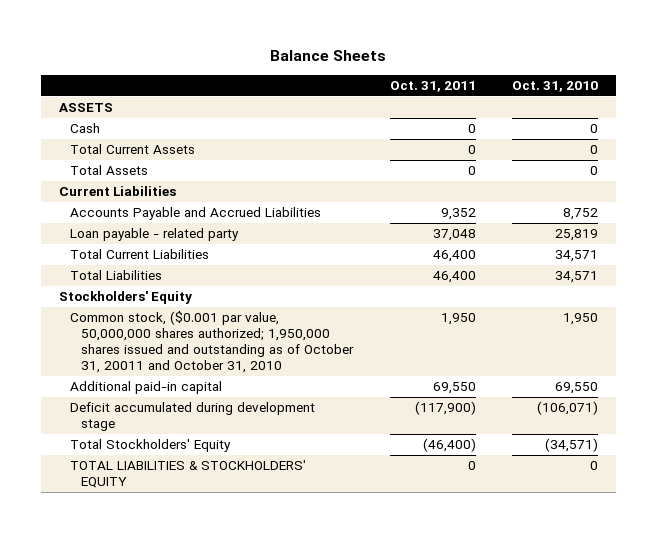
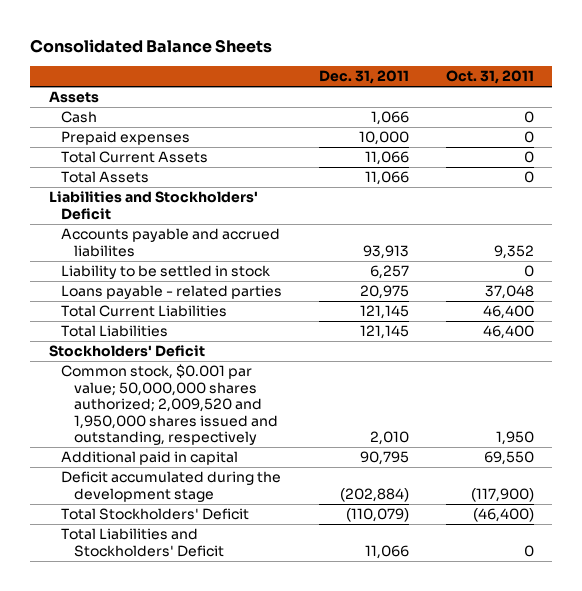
- Balance Sheets
+ Consolidated Balance Sheets
- | Oct. 31, 2011 | Oct. 31, 2010
+ | Dec. 31, 2011 | Oct. 31, 2011
- ASSETS
+ Assets
+ Prepaid expenses | 10,000 | 0
- Current Liabilities
- Accounts Payable and Accrued Liabilities | 9,352 | 8,752
- Loan payable - related party | 37,048 | 25,819
+ Liabilities and Stockholders' Deficit
+ Accounts payable and accrued liabilites | 93,913 | 9,352
+ Liability to be settled in stock | 6,257 | 0
+ Loans payable - related parties | 20,975 | 37,048
- Stockholders' Equity
- Common stock, ($0.001 par value, 50,000,000 shares authorized; 1,950,000 shares issued and outstanding as of October 31, 20011 and October 31, 2010 | 1,950 | 1,950
- Additional paid-in capital | 69,550 | 69,550
- Deficit accumulated during development stage | (117,900) | (106,071)
- Total Stockholders' Equity | (46,400) | (34,571)
- TOTAL LIABILITIES & STOCKHOLDERS' EQUITY | 0 | 0
+ Stockholders' Deficit
+ Common stock, $0.001 par value; 50,000,000 shares authorized; 2,009,520 and 1,950,000 shares issued and outstanding, respectively | 2,010 | 1,950
+ Additional paid in capital | 90,795 | 69,550
+ Deficit accumulated during the development stage | (202,884) | (117,900)
+ Total Stockholders' Deficit | (110,079) | (46,400)
+ Total Liabilities and Stockholders' Deficit | 11,066 | 0

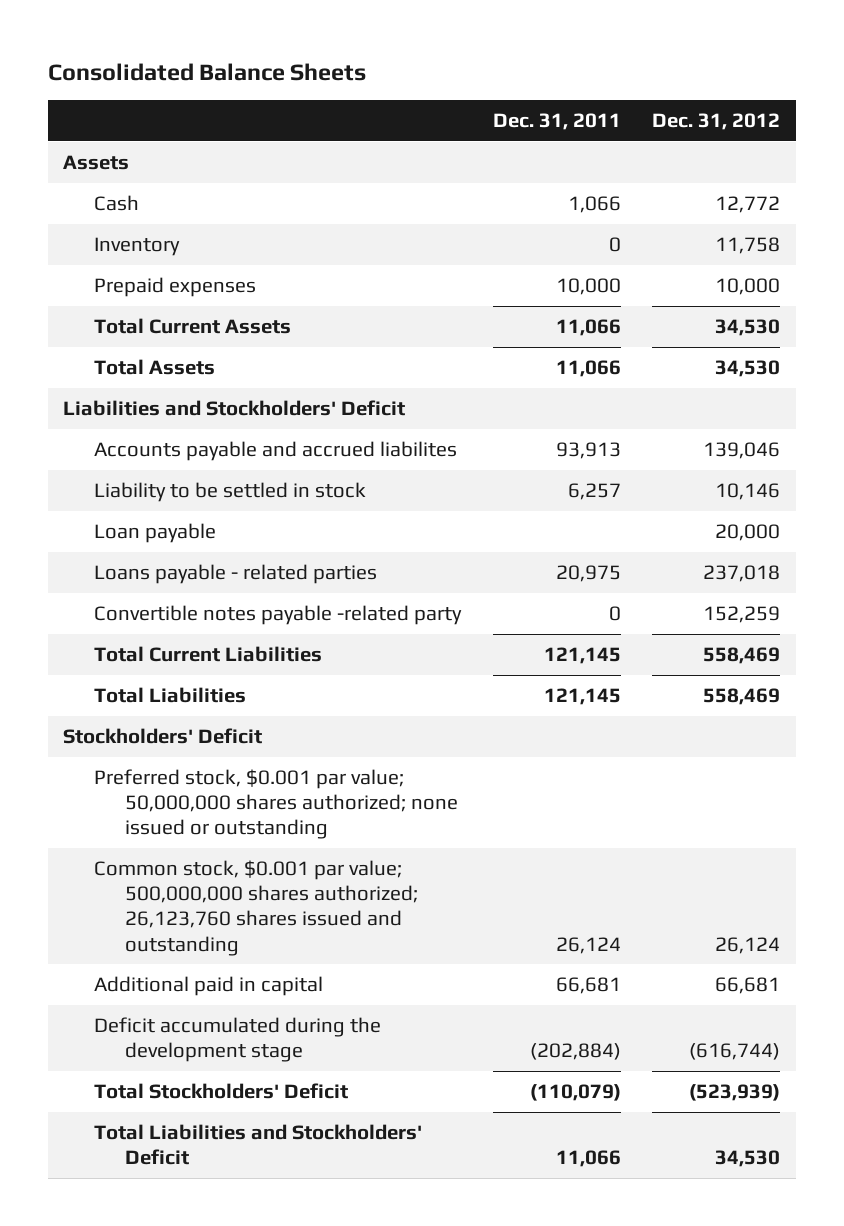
- | Dec. 31, 2011 | Oct. 31, 2011
+ | Dec. 31, 2011 | Dec. 31, 2012
+ Inventory | 0 | 11,758
+ Loan payable | | 20,000
+ Convertible notes payable -related party | 0 | 152,259
- Common stock, $0.001 par value; 50,000,000 shares authorized; 2,009,520 and 1,950,000 shares issued and outstanding, respectively | 2,010 | 1,950
- Additional paid in capital | 90,795 | 69,550
+ Preferred stock, $0.001 par value; 50,000,000 shares authorized; none issued or outstanding
+ Common stock, $0.001 par value; 500,000,000 shares authorized; 26,123,760 shares issued and outstanding | 26,124 | 26,124
+ Additional paid in capital | 66,681 | 66,681

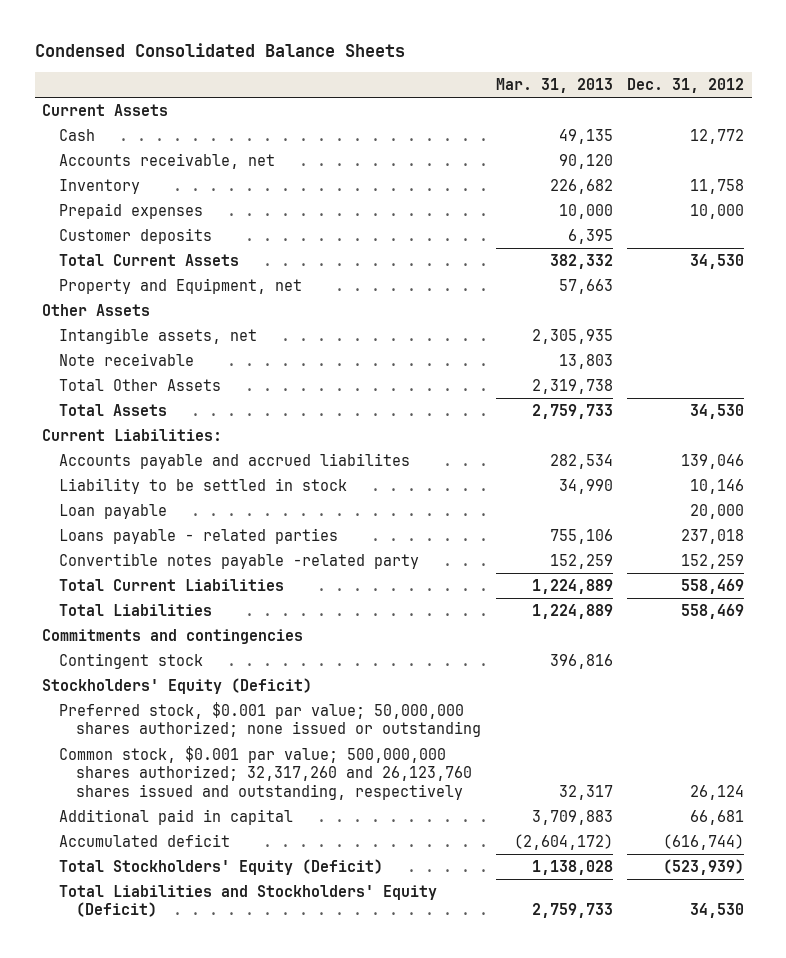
- Consolidated Balance Sheets
+ Condensed Consolidated Balance Sheets
- | Dec. 31, 2011 | Dec. 31, 2012
+ | Mar. 31, 2013 | Dec. 31, 2012
- Assets
+ Current Assets
+ Accounts receivable, net | 90,120 |
+ Customer deposits | 6,395 |
+ Property and Equipment, net | 57,663 |
+ Other Assets
+ Intangible assets, net | 2,305,935 |
+ Note receivable | 13,803 |
+ Total Other Assets | 2,319,738 |
- Liabilities and Stockholders' Deficit
+ Current Liabilities:
- Stockholders' Deficit
+ Commitments and contingencies
+ Contingent stock | 396,816 |
+ Stockholders' Equity (Deficit)
- Common stock, $0.001 par value; 500,000,000 shares authorized; 26,123,760 shares issued and outstanding | 26,124 | 26,124
+ Common stock, $0.001 par value; 500,000,000 shares authorized; 32,317,260 and 26,123,760 shares issued and outstanding, respectively | 32,317 | 26,124
- Deficit accumulated during the development stage | (202,884) | (616,744)
- Total Stockholders' Deficit | (110,079) | (523,939)
- Total Liabilities and Stockholders' Deficit | 11,066 | 34,530
+ Accumulated deficit | (2,604,172) | (616,744)
+ Total Stockholders' Equity (Deficit) | 1,138,028 | (523,939)
+ Total Liabilities and Stockholders' Equity (Deficit) | 2,759,733 | 34,530

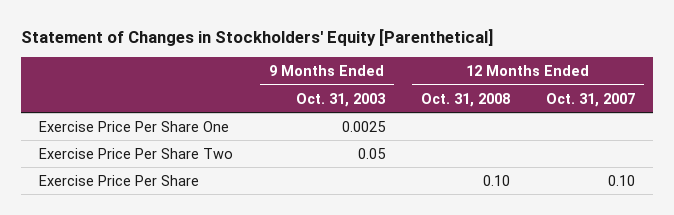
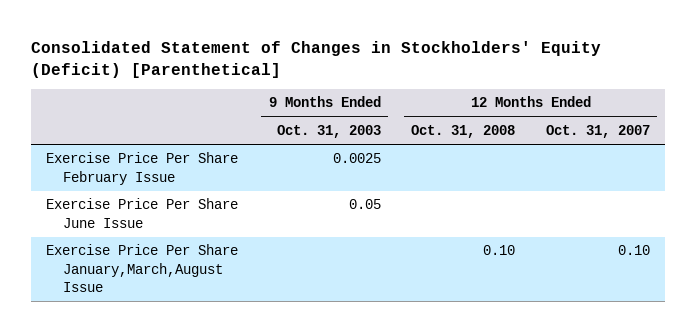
- Statement of Changes in Stockholders' Equity [Parenthetical]
+ Consolidated Statement of Changes in Stockholders' Equity (Deficit) [Parenthetical]
- Exercise Price Per Share One | 0.0025 | |
- Exercise Price Per Share Two | 0.05 | |
- Exercise Price Per Share | | 0.10 | 0.10
+ Exercise Price Per Share February Issue | 0.0025 | |
+ Exercise Price Per Share June Issue | 0.05 | |
+ Exercise Price Per Share January,March,August Issue | | 0.10 | 0.10

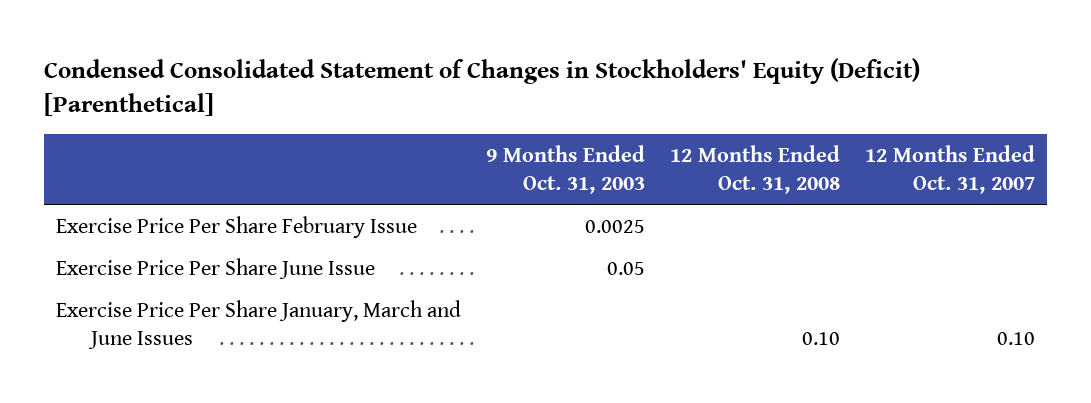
- Consolidated Statement of Changes in Stockholders' Equity (Deficit) [Parenthetical]
+ Condensed Consolidated Statement of Changes in Stockholders' Equity (Deficit) [Parenthetical]
- Exercise Price Per Share January,March,August Issue | | 0.10 | 0.10
+ Exercise Price Per Share January, March and June Issues | | 0.10 | 0.10

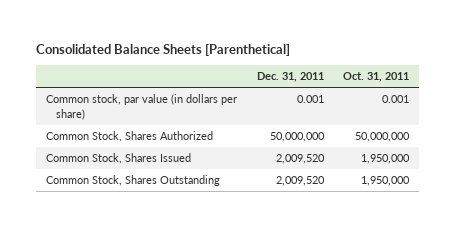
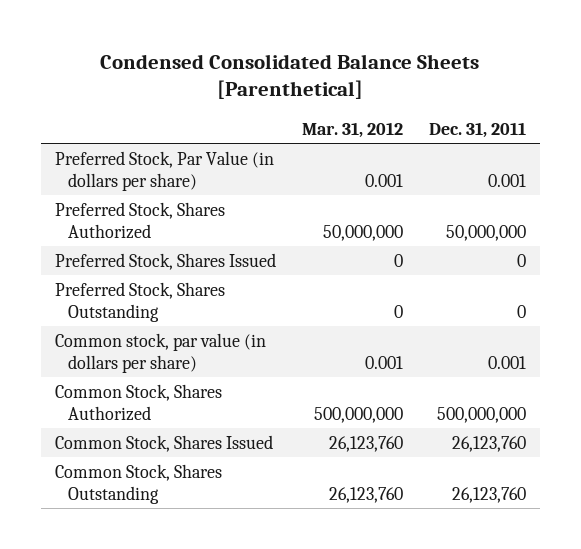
- Consolidated Balance Sheets [Parenthetical]
+ Condensed Consolidated Balance Sheets [Parenthetical]
- | Dec. 31, 2011 | Oct. 31, 2011
+ | Mar. 31, 2012 | Dec. 31, 2011
+ Preferred Stock, Par Value (in dollars per share) | 0.001 | 0.001
+ Preferred Stock, Shares Authorized | 50,000,000 | 50,000,000
+ Preferred Stock, Shares Issued | 0 | 0
+ Preferred Stock, Shares Outstanding | 0 | 0
- Common Stock, Shares Authorized | 50,000,000 | 50,000,000
- Common Stock, Shares Issued | 2,009,520 | 1,950,000
- Common Stock, Shares Outstanding | 2,009,520 | 1,950,000
+ Common Stock, Shares Authorized | 500,000,000 | 500,000,000
+ Common Stock, Shares Issued | 26,123,760 | 26,123,760
+ Common Stock, Shares Outstanding | 26,123,760 | 26,123,760

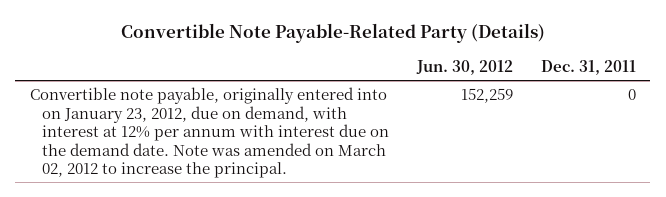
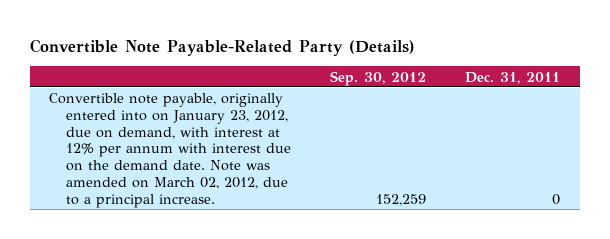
- | Jun. 30, 2012 | Dec. 31, 2011
+ | Sep. 30, 2012 | Dec. 31, 2011
- Convertible note payable, originally entered into on January 23, 2012, due on demand, with interest at 12% per annum with interest due on the demand date. Note was amended on March 02, 2012 to increase the principal. | 152,259 | 0
+ Convertible note payable, originally entered into on January 23, 2012, due on demand, with interest at 12% per annum with interest due on the demand date. Note was amended on March 02, 2012, due to a principal increase. | 152,259 | 0

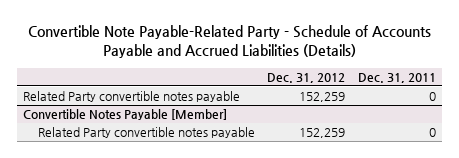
- Convertible Note Payable-Related Party (Details)
+ Convertible Note Payable-Related Party - Schedule of Accounts Payable and Accrued Liabilities (Details)
- | Sep. 30, 2012 | Dec. 31, 2011
+ | Dec. 31, 2012 | Dec. 31, 2011
- Convertible note payable, originally entered into on January 23, 2012, due on demand, with interest at 12% per annum with interest due on the demand date. Note was amended on March 02, 2012, due to a principal increase. | 152,259 | 0
+ Related Party convertible notes payable | 152,259 | 0
+ Convertible Notes Payable [Member]
+ Related Party convertible notes payable | 152,259 | 0

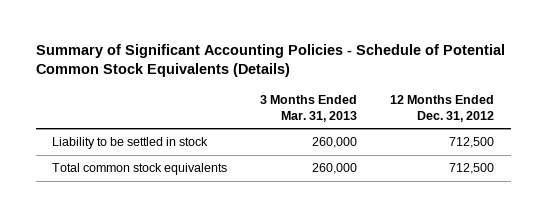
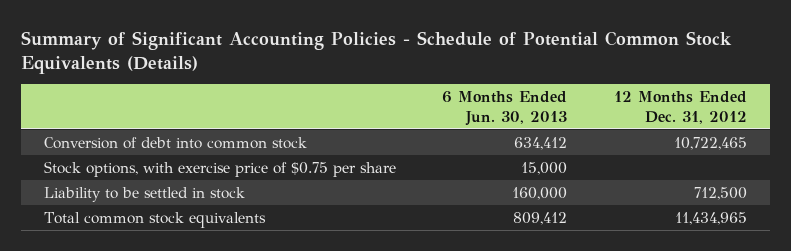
- | 3 Months Ended Mar. 31, 2013 | 12 Months Ended Dec. 31, 2012
+ | 6 Months Ended Jun. 30, 2013 | 12 Months Ended Dec. 31, 2012
+ Conversion of debt into common stock | 634,412 | 10,722,465
+ Stock options, with exercise price of $0.75 per share | 15,000 |
- Total common stock equivalents | 260,000 | 712,500
+ Total common stock equivalents | 809,412 | 11,434,965

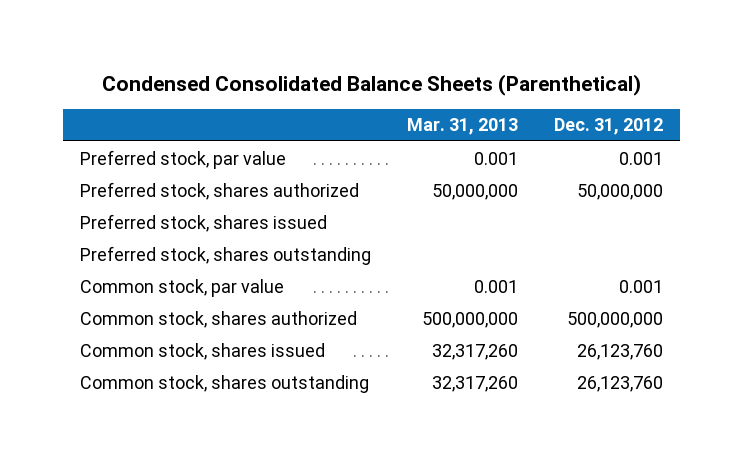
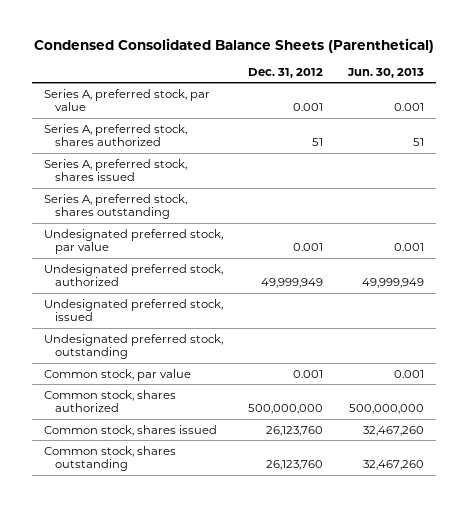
- | Mar. 31, 2013 | Dec. 31, 2012
+ | Dec. 31, 2012 | Jun. 30, 2013
- Preferred stock, par value | 0.001 | 0.001
- Preferred stock, shares authorized | 50,000,000 | 50,000,000
- Preferred stock, shares issued
- Preferred stock, shares outstanding
+ Series A, preferred stock, par value | 0.001 | 0.001
+ Series A, preferred stock, shares authorized | 51 | 51
+ Series A, preferred stock, shares issued
+ Series A, preferred stock, shares outstanding
+ Undesignated preferred stock, par value | 0.001 | 0.001
+ Undesignated preferred stock, authorized | 49,999,949 | 49,999,949
+ Undesignated preferred stock, issued
+ Undesignated preferred stock, outstanding

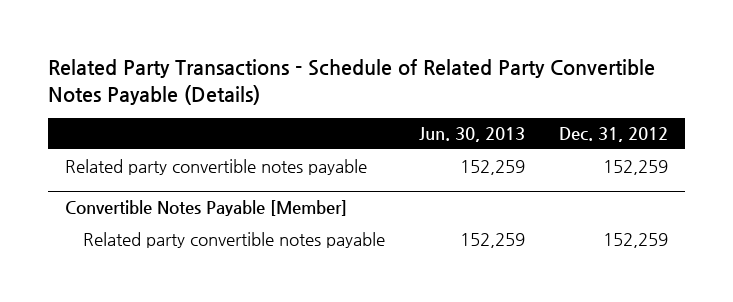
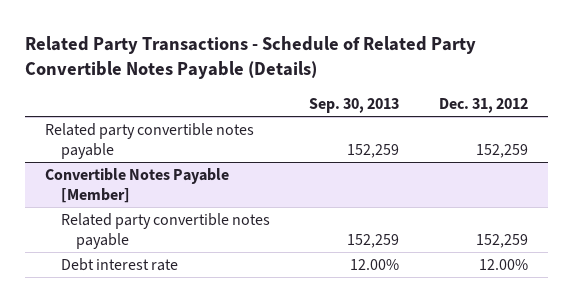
- | Jun. 30, 2013 | Dec. 31, 2012
+ | Sep. 30, 2013 | Dec. 31, 2012
@ Convertible Notes Payable [Member]
+ Debt interest rate | 12.00% | 12.00%

